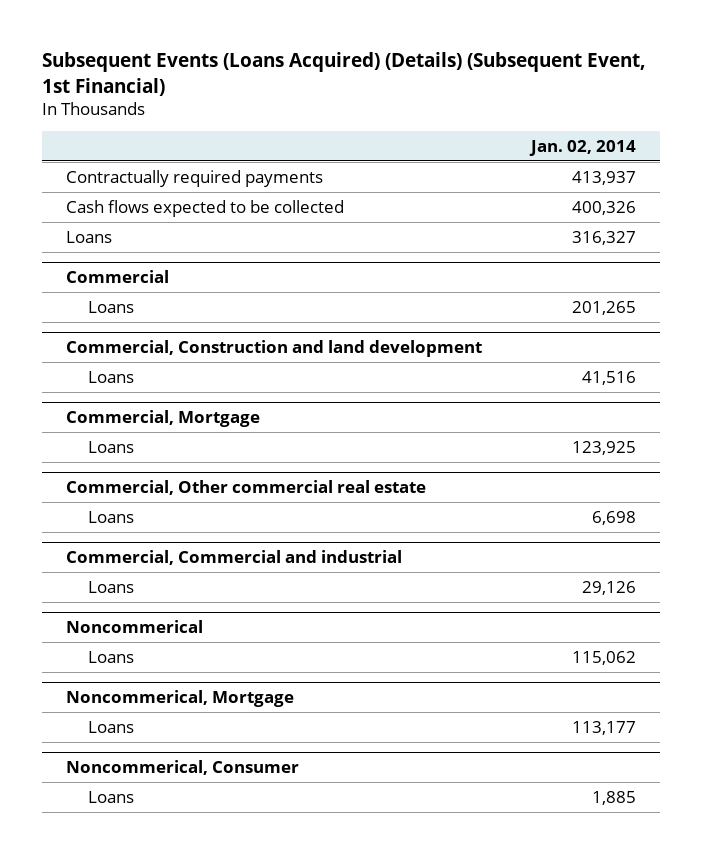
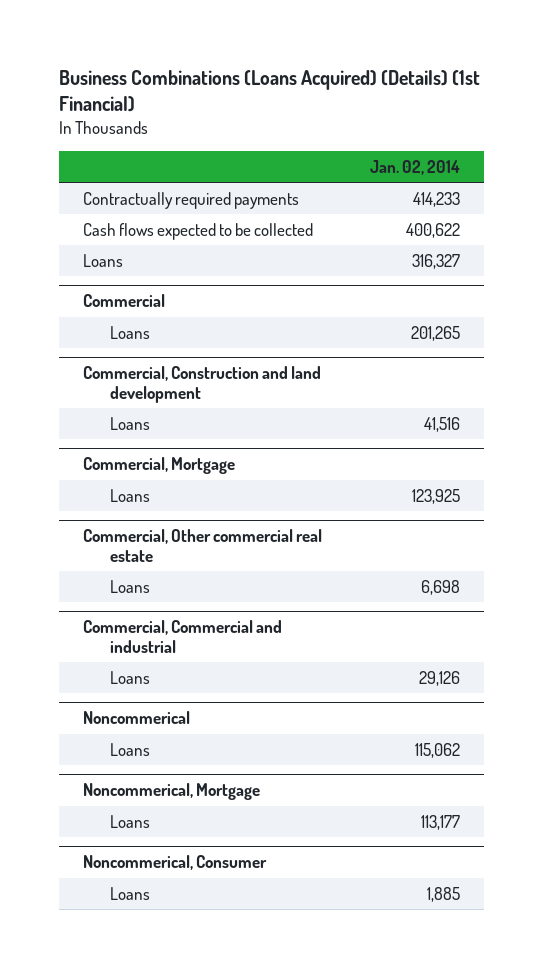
- Subsequent Events (Loans Acquired) (Details) (Subsequent Event, 1st Financial)
+ Business Combinations (Loans Acquired) (Details) (1st Financial)
- Contractually required payments | 413,937
- Cash flows expected to be collected | 400,326
+ Contractually required payments | 414,233
+ Cash flows expected to be collected | 400,622

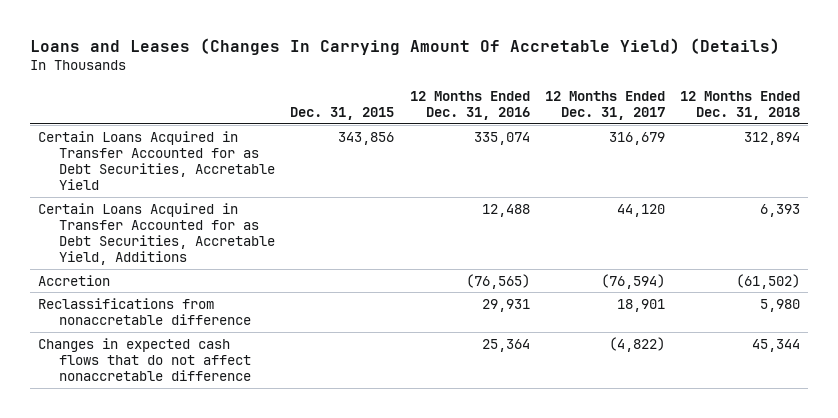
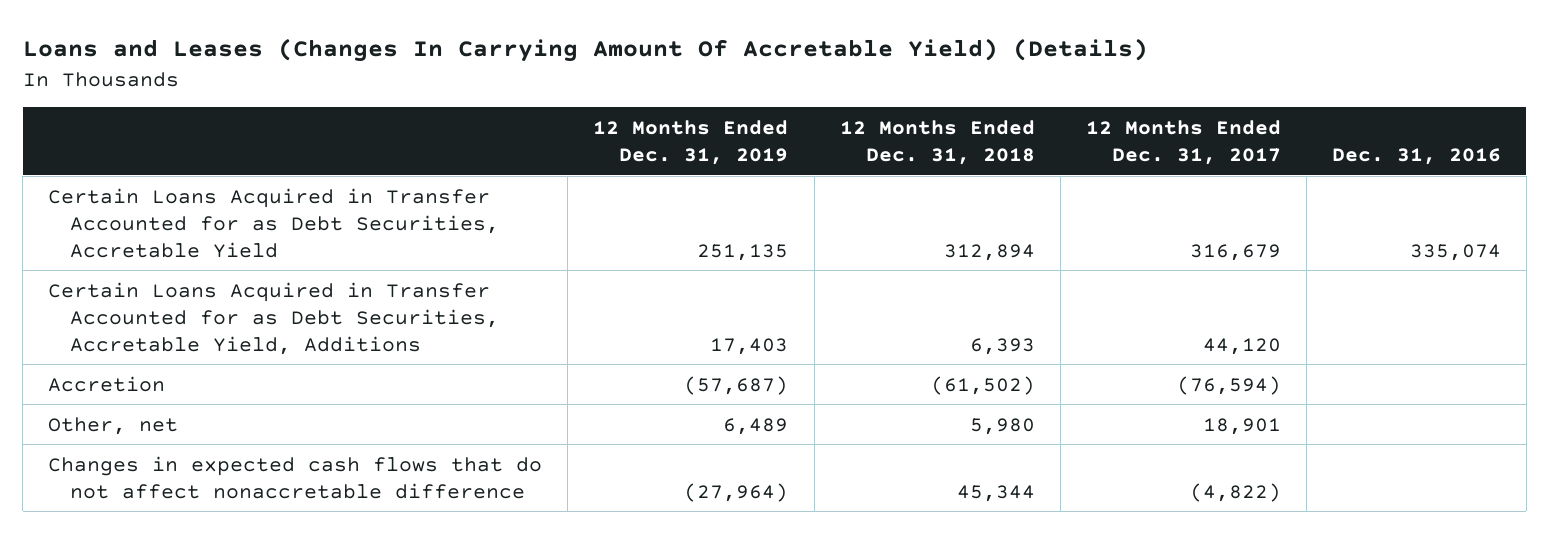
- | Dec. 31, 2015 | 12 Months Ended Dec. 31, 2016 | 12 Months Ended Dec. 31, 2017 | 12 Months Ended Dec. 31, 2018
+ | 12 Months Ended Dec. 31, 2019 | 12 Months Ended Dec. 31, 2018 | 12 Months Ended Dec. 31, 2017 | Dec. 31, 2016
- Reclassifications from nonaccretable difference | | 29,931 | 18,901 | 5,980
+ Other, net | 6,489 | 5,980 | 18,901 |

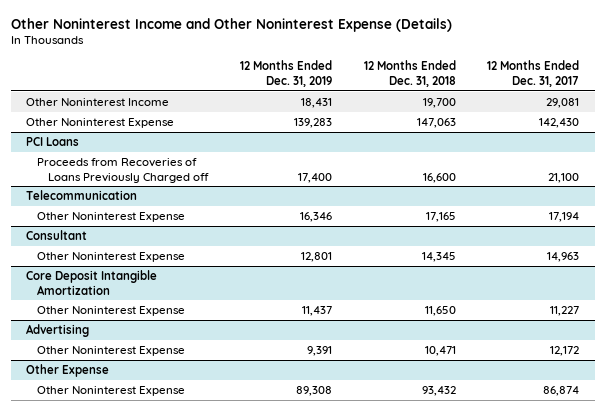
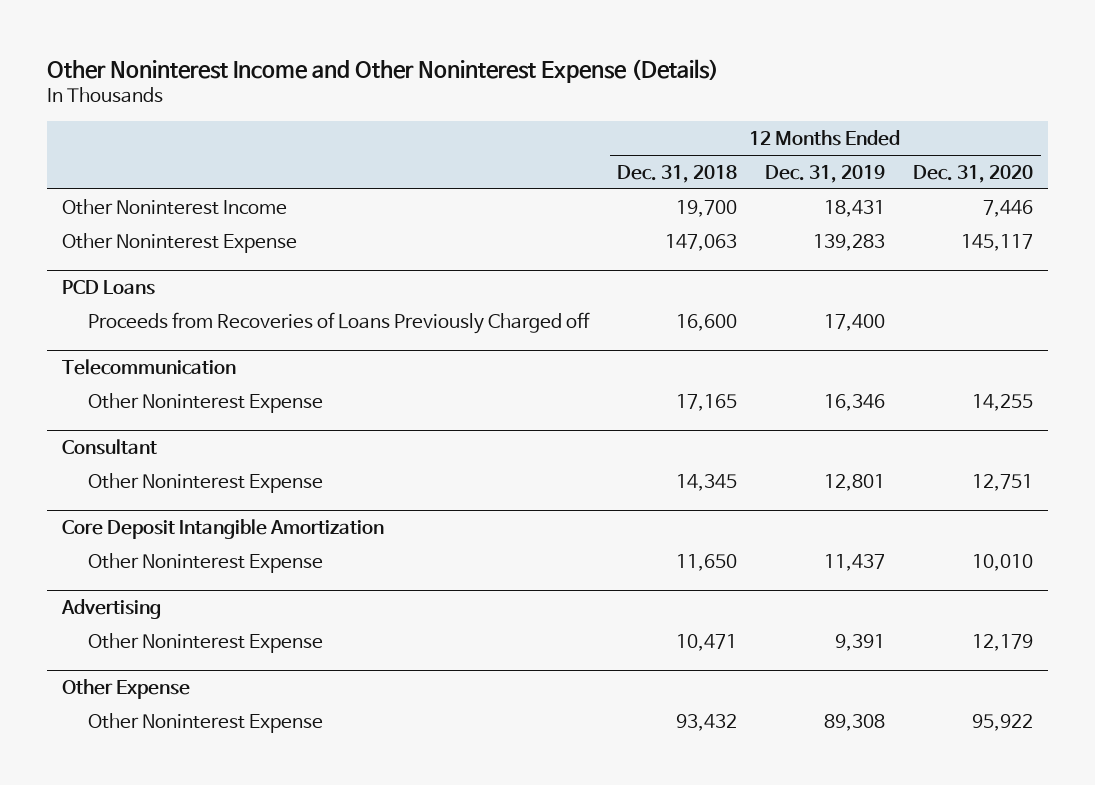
- | 12 Months Ended Dec. 31, 2019 | 12 Months Ended Dec. 31, 2018 | 12 Months Ended Dec. 31, 2017
+ | 12 Months Ended Dec. 31, 2018 | 12 Months Ended Dec. 31, 2019 | 12 Months Ended Dec. 31, 2020
- PCI Loans
+ PCD Loans

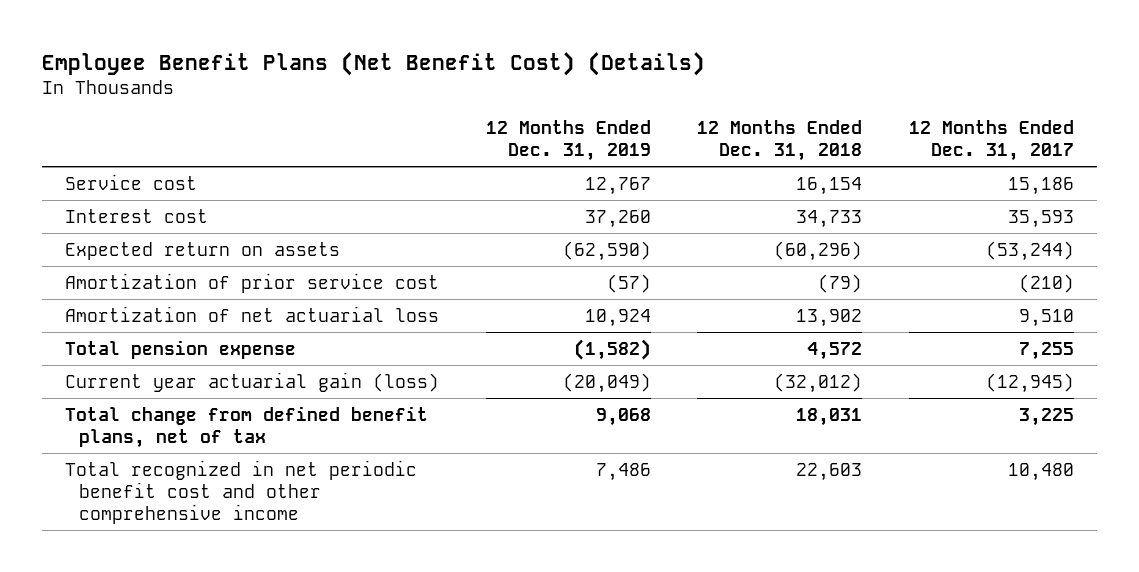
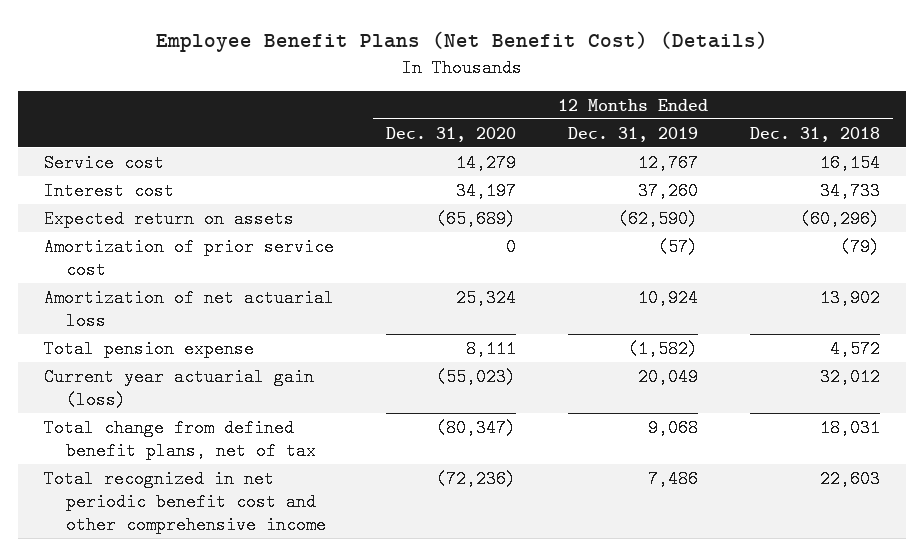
- | 12 Months Ended Dec. 31, 2019 | 12 Months Ended Dec. 31, 2018 | 12 Months Ended Dec. 31, 2017
+ | 12 Months Ended Dec. 31, 2020 | 12 Months Ended Dec. 31, 2019 | 12 Months Ended Dec. 31, 2018
- Current year actuarial gain (loss) | (20,049) | (32,012) | (12,945)
+ Current year actuarial gain (loss) | (55,023) | 20,049 | 32,012

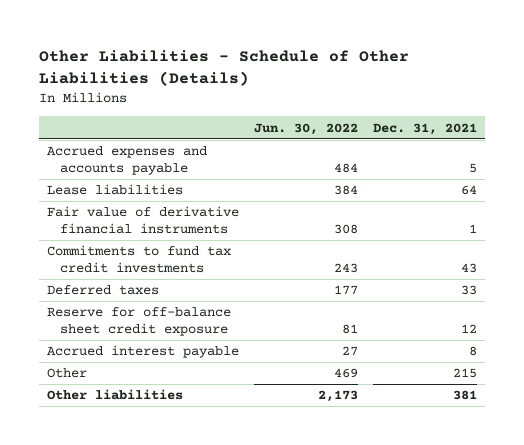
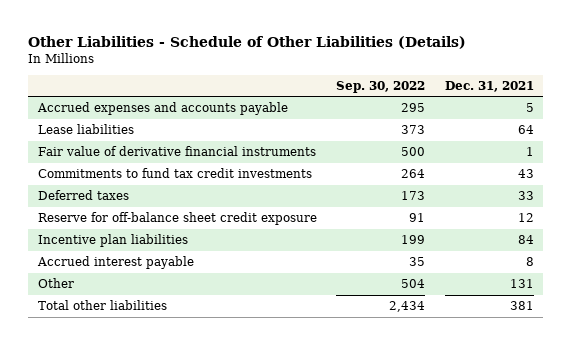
- | Jun. 30, 2022 | Dec. 31, 2021
+ | Sep. 30, 2022 | Dec. 31, 2021
+ Incentive plan liabilities | 199 | 84
- Other | 469 | 215
- Other liabilities | 2,173 | 381
+ Other | 504 | 131
+ Total other liabilities | 2,434 | 381

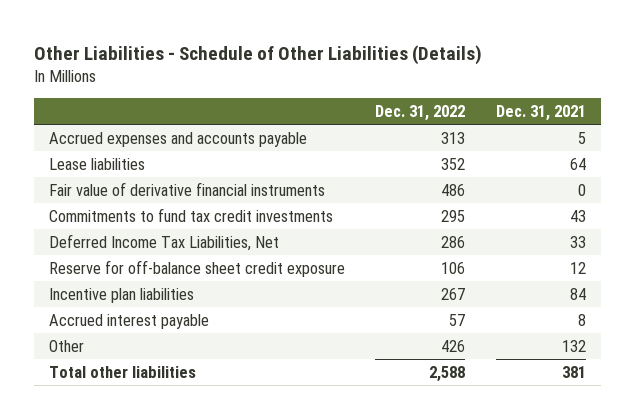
- | Sep. 30, 2022 | Dec. 31, 2021
+ | Dec. 31, 2022 | Dec. 31, 2021
- Fair value of derivative financial instruments | 500 | 1
+ Fair value of derivative financial instruments | 486 | 0
- Deferred taxes | 173 | 33
+ Deferred Income Tax Liabilities, Net | 286 | 33
- Other | 504 | 131
+ Other | 426 | 132

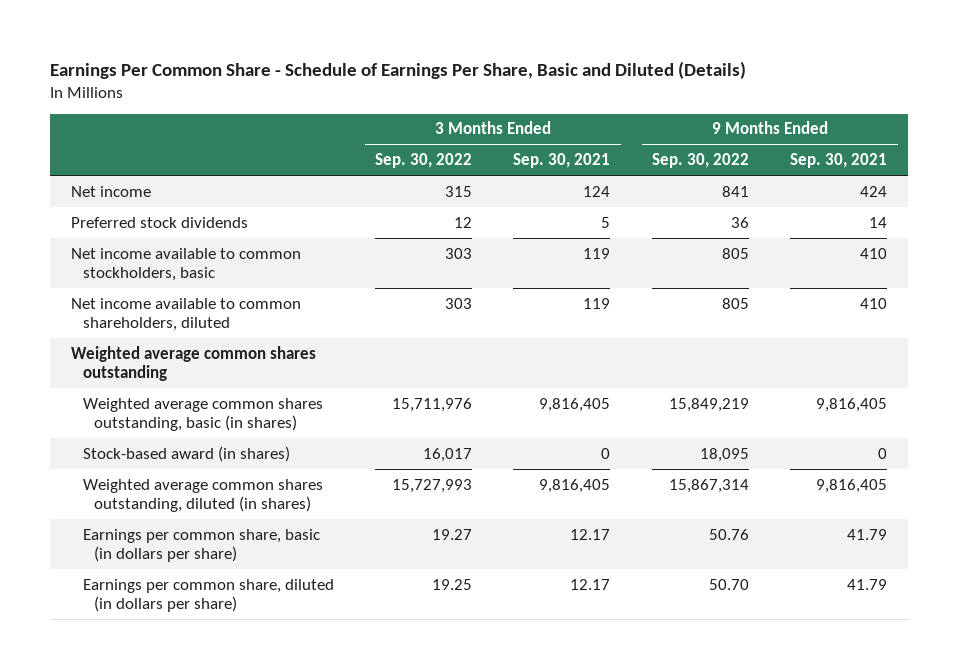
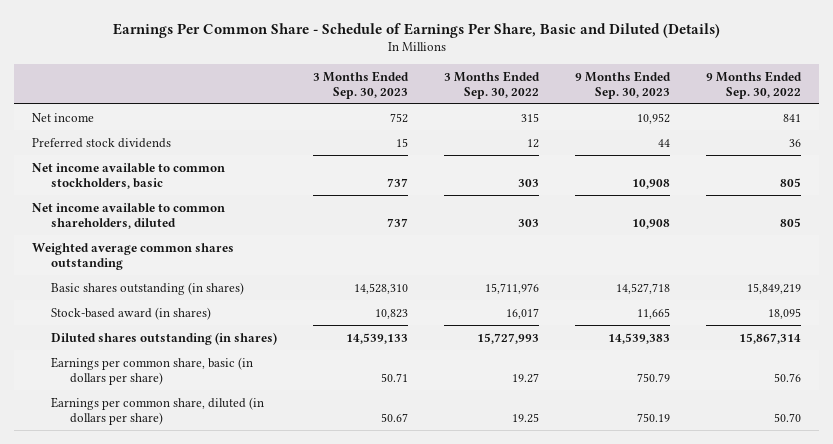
- | 3 Months Ended Sep. 30, 2022 | 3 Months Ended Sep. 30, 2021 | 9 Months Ended Sep. 30, 2022 | 9 Months Ended Sep. 30, 2021
+ | 3 Months Ended Sep. 30, 2023 | 3 Months Ended Sep. 30, 2022 | 9 Months Ended Sep. 30, 2023 | 9 Months Ended Sep. 30, 2022
- Weighted average common shares outstanding, basic (in shares) | 15,711,976 | 9,816,405 | 15,849,219 | 9,816,405
+ Basic shares outstanding (in shares) | 14,528,310 | 15,711,976 | 14,527,718 | 15,849,219
- Weighted average common shares outstanding, diluted (in shares) | 15,727,993 | 9,816,405 | 15,867,314 | 9,816,405
+ Diluted shares outstanding (in shares) | 14,539,133 | 15,727,993 | 14,539,383 | 15,867,314

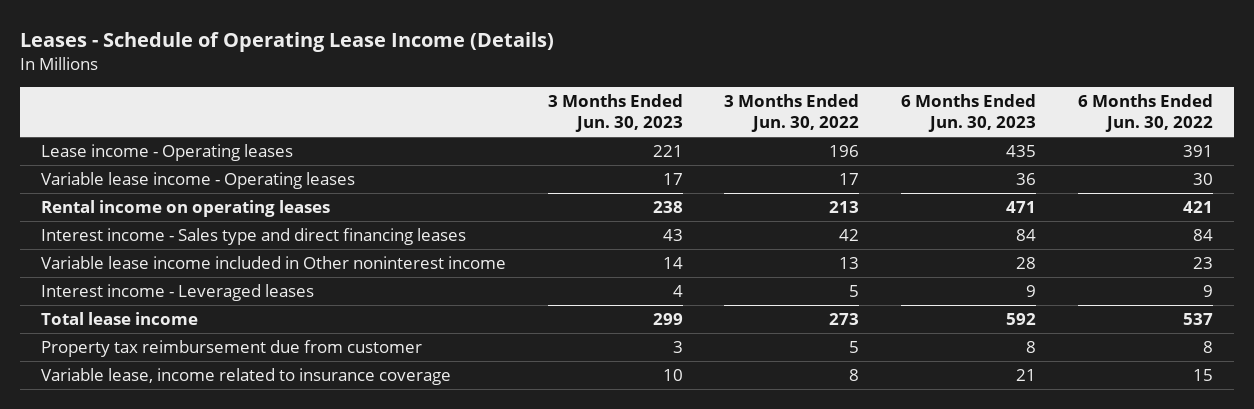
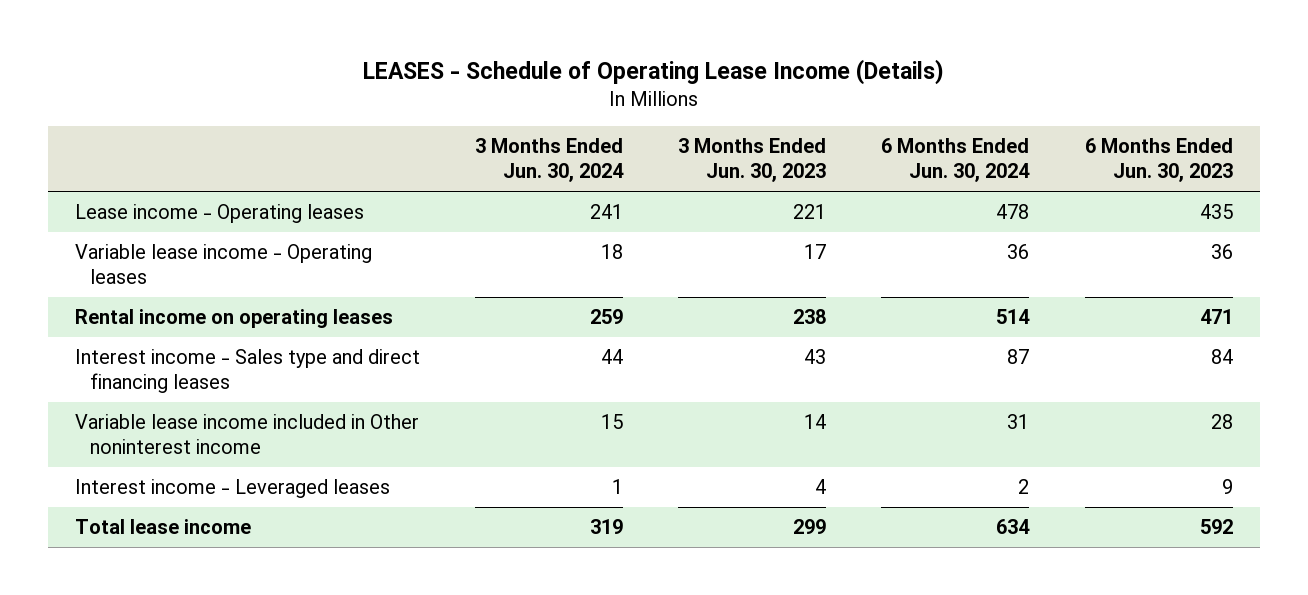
- Leases - Schedule of Operating Lease Income (Details)
+ LEASES - Schedule of Operating Lease Income (Details)
- | 3 Months Ended Jun. 30, 2023 | 3 Months Ended Jun. 30, 2022 | 6 Months Ended Jun. 30, 2023 | 6 Months Ended Jun. 30, 2022
+ | 3 Months Ended Jun. 30, 2024 | 3 Months Ended Jun. 30, 2023 | 6 Months Ended Jun. 30, 2024 | 6 Months Ended Jun. 30, 2023
- Property tax reimbursement due from customer | 3 | 5 | 8 | 8
- Variable lease, income related to insurance coverage | 10 | 8 | 21 | 15

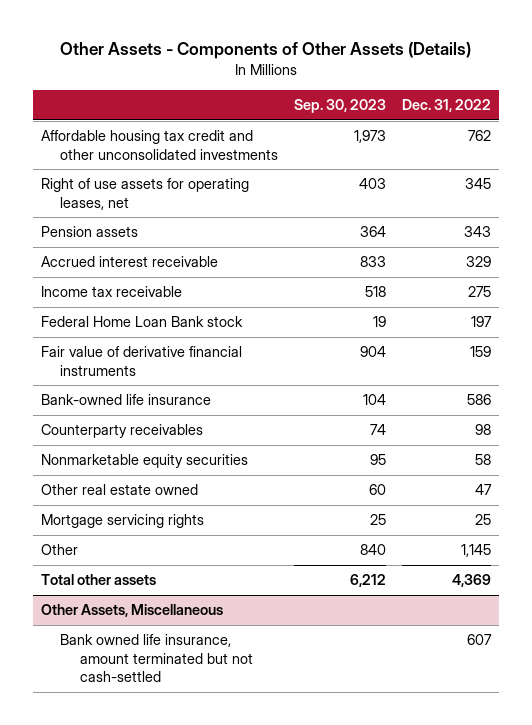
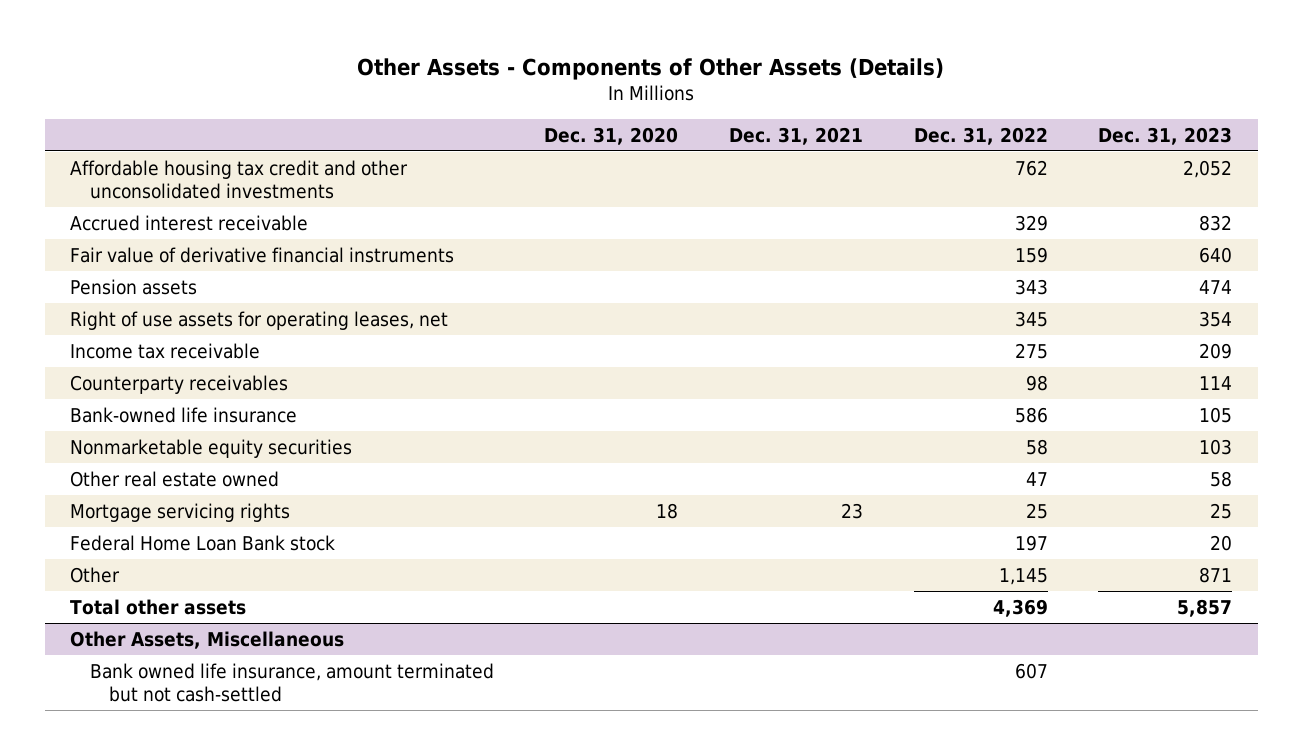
- | Sep. 30, 2023 | Dec. 31, 2022
+ | Dec. 31, 2020 | Dec. 31, 2021 | Dec. 31, 2022 | Dec. 31, 2023
moved down: Pension assets | | | 343 | 474
moved down: Right of use assets for operating leases, net | | | 345 | 354
moved down: Income tax receivable | | | 275 | 209
moved down: Bank-owned life insurance | | | 586 | 105
moved down: Federal Home Loan Bank stock | | | 197 | 20

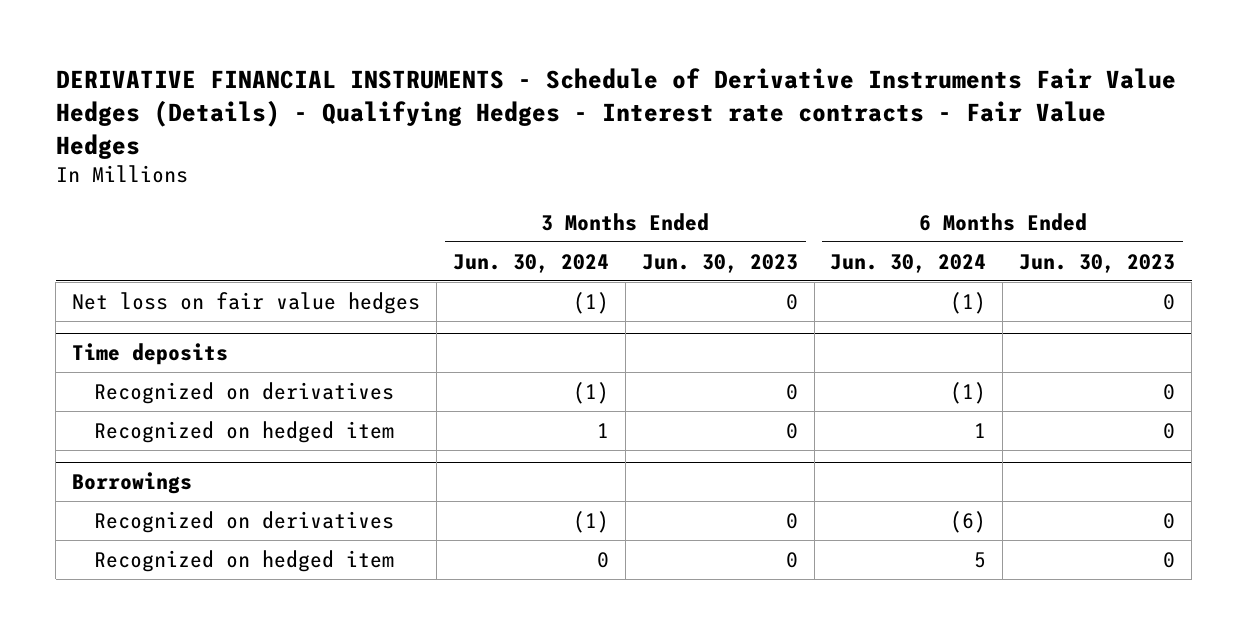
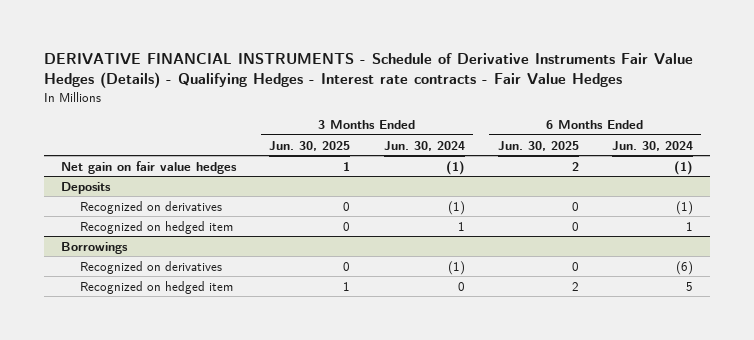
- | 3 Months Ended Jun. 30, 2024 | 3 Months Ended Jun. 30, 2023 | 6 Months Ended Jun. 30, 2024 | 6 Months Ended Jun. 30, 2023
+ | 3 Months Ended Jun. 30, 2025 | 3 Months Ended Jun. 30, 2024 | 6 Months Ended Jun. 30, 2025 | 6 Months Ended Jun. 30, 2024
- Net loss on fair value hedges | (1) | 0 | (1) | 0
- Time deposits
+ Net gain on fair value hedges | 1 | (1) | 2 | (1)
+ Deposits

